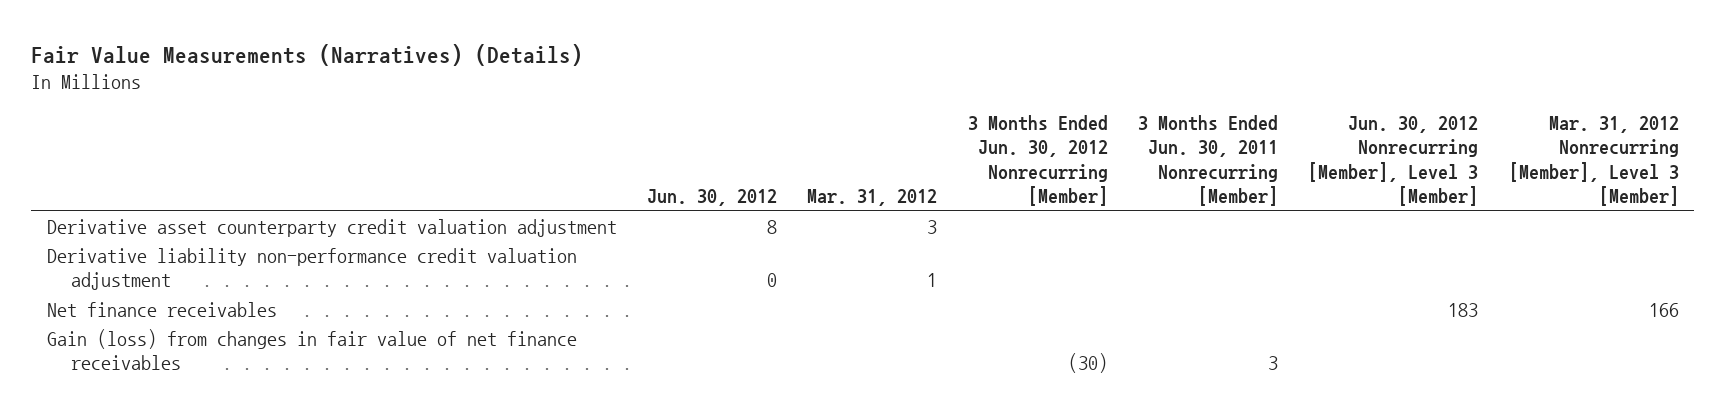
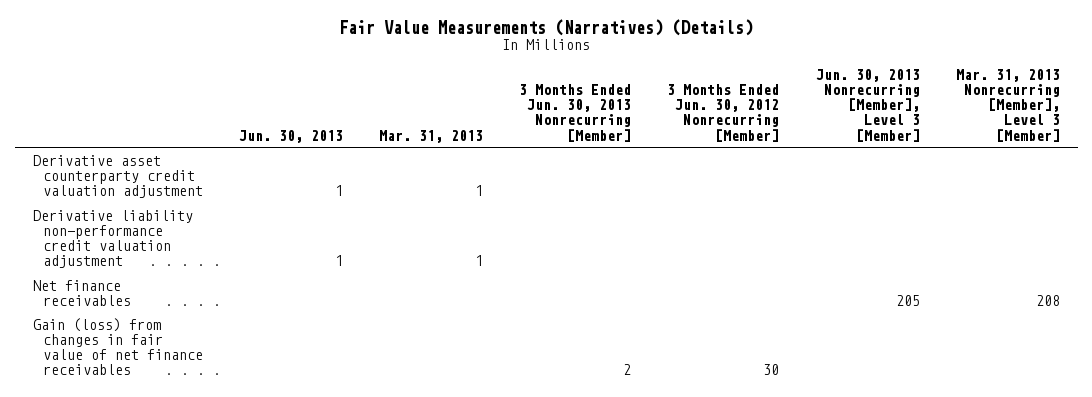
- | Jun. 30, 2012 | Mar. 31, 2012 | 3 Months Ended Jun. 30, 2012 Nonrecurring [Member] | 3 Months Ended Jun. 30, 2011 Nonrecurring [Member] | Jun. 30, 2012 Nonrecurring [Member], Level 3 [Member] | Mar. 31, 2012 Nonrecurring [Member], Level 3 [Member]
+ | Jun. 30, 2013 | Mar. 31, 2013 | 3 Months Ended Jun. 30, 2013 Nonrecurring [Member] | 3 Months Ended Jun. 30, 2012 Nonrecurring [Member] | Jun. 30, 2013 Nonrecurring [Member], Level 3 [Member] | Mar. 31, 2013 Nonrecurring [Member], Level 3 [Member]
- Gain (loss) from changes in fair value of net finance receivables | | | (30) | 3 | |
+ Gain (loss) from changes in fair value of net finance receivables | | | 2 | 30 | |

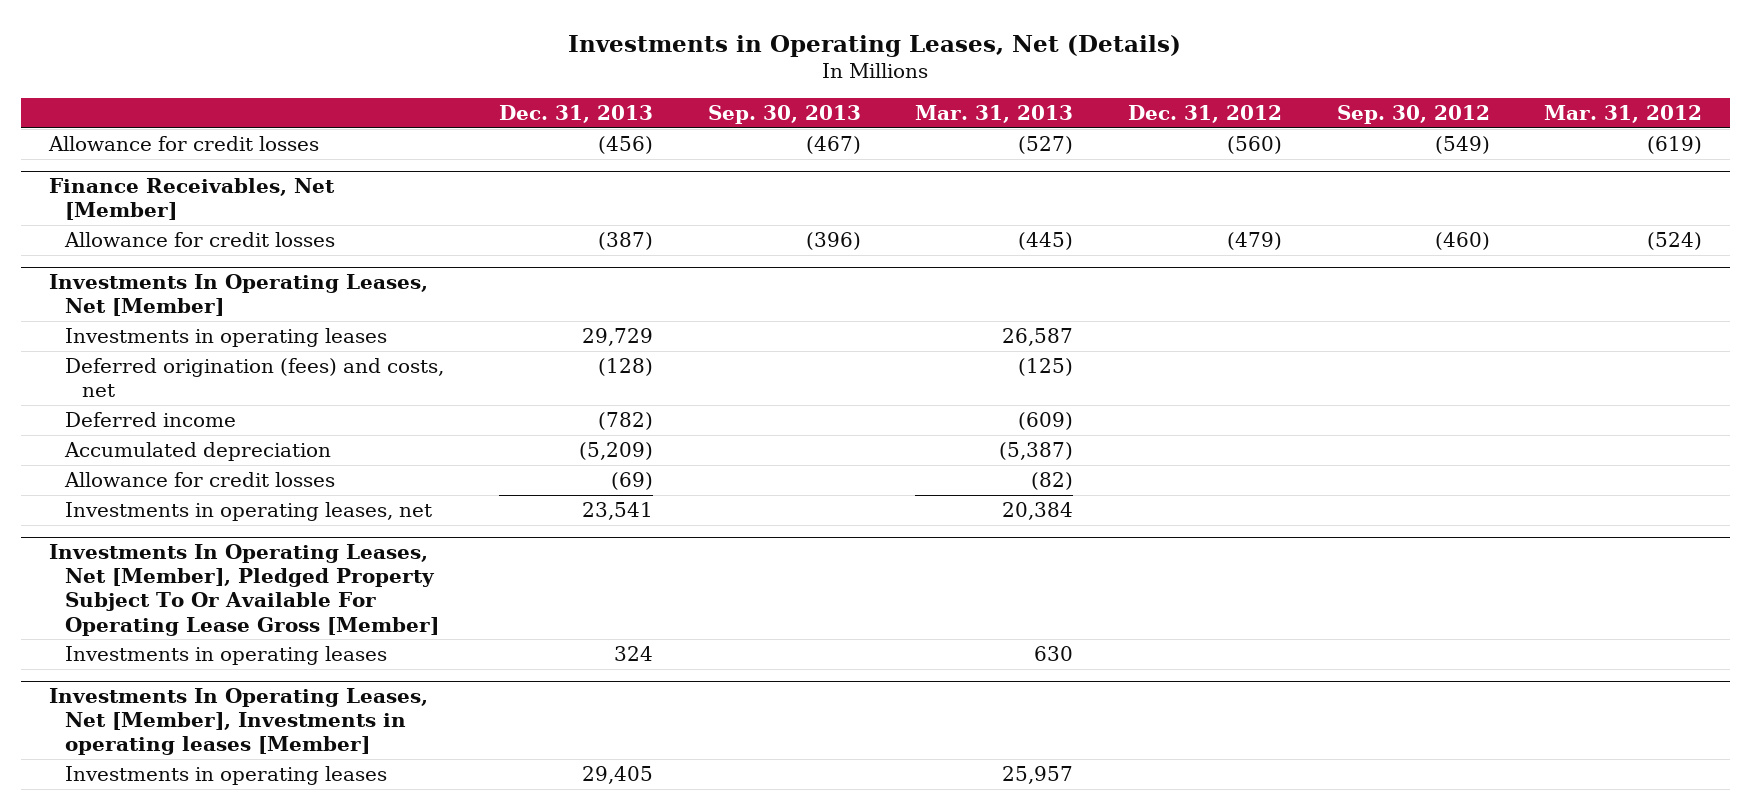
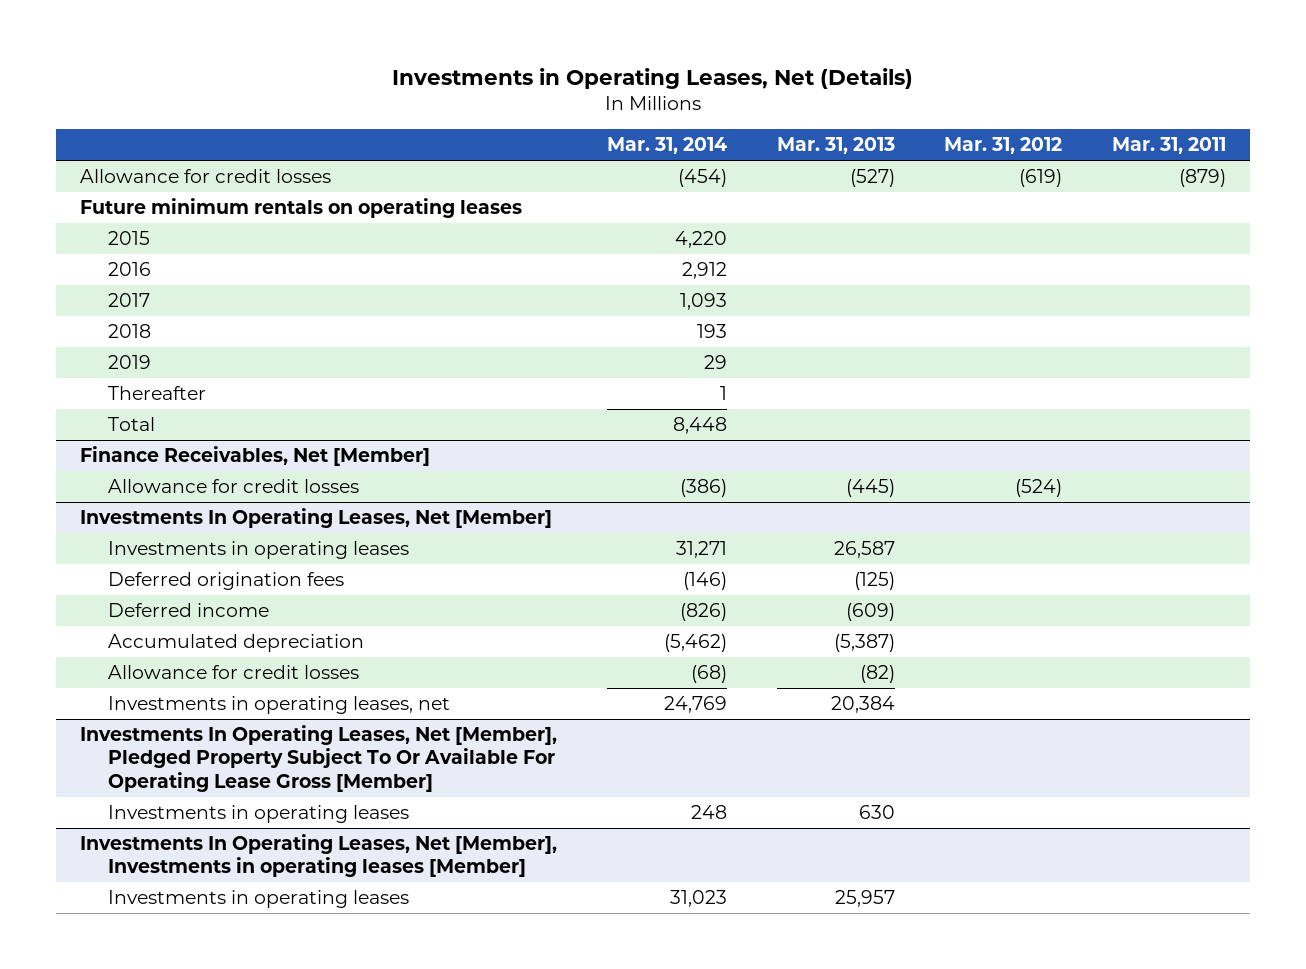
- | Dec. 31, 2013 | Sep. 30, 2013 | Mar. 31, 2013 | Dec. 31, 2012 | Sep. 30, 2012 | Mar. 31, 2012
+ | Mar. 31, 2014 | Mar. 31, 2013 | Mar. 31, 2012 | Mar. 31, 2011
+ Future minimum rentals on operating leases
+ 2015 | 4,220 | | |
+ 2016 | 2,912 | | |
+ 2017 | 1,093 | | |
+ 2018 | 193 | | |
+ 2019 | 29 | | |
+ Thereafter | 1 | | |
+ Total | 8,448 | | |
@ Investments In Operating Leases, Net [Member]
- Deferred origination (fees) and costs, net | (128) | | (125) | | |
+ Deferred origination fees | (146) | (125) | |

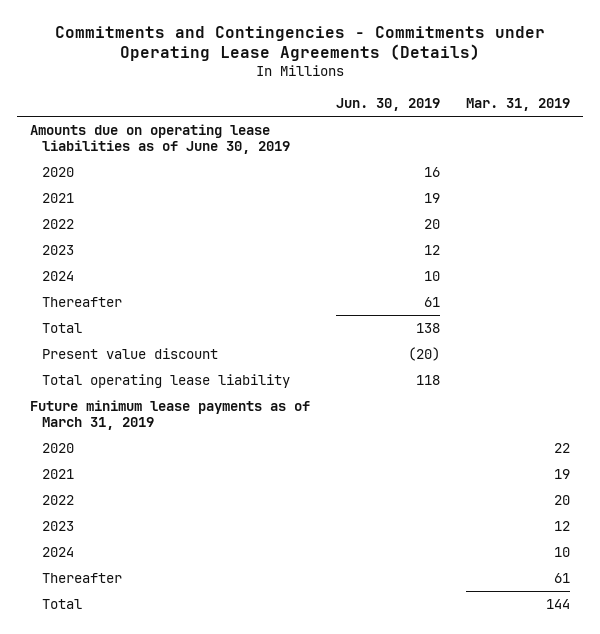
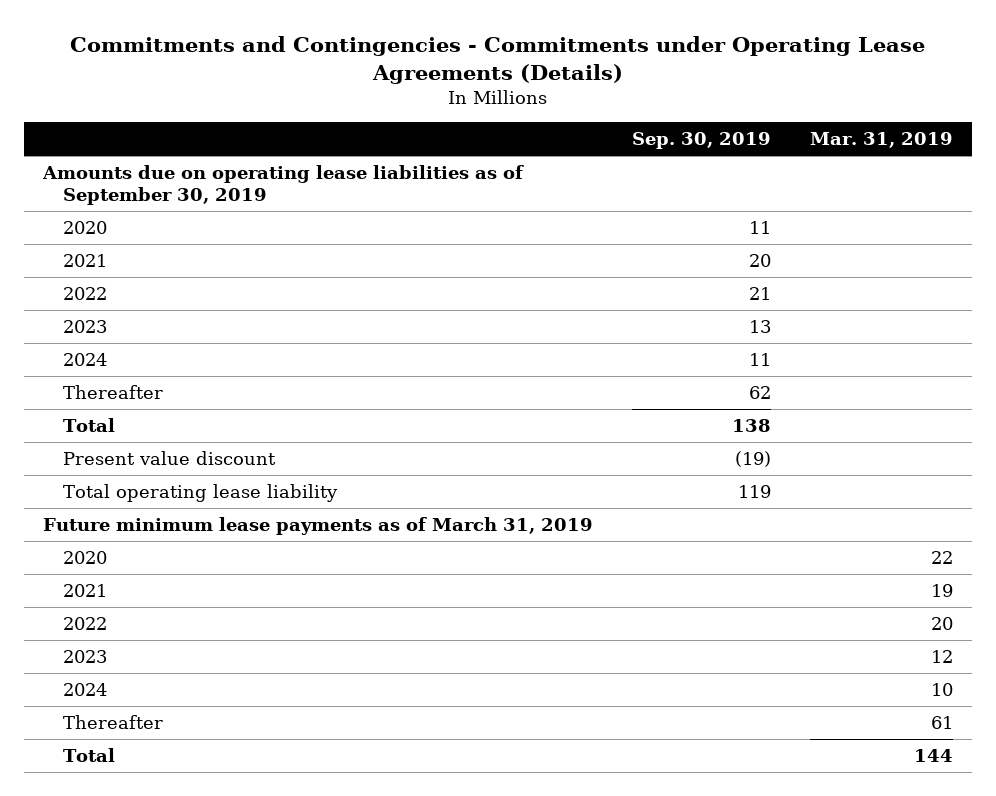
- | Jun. 30, 2019 | Mar. 31, 2019
+ | Sep. 30, 2019 | Mar. 31, 2019
- Amounts due on operating lease liabilities as of June 30, 2019
+ Amounts due on operating lease liabilities as of September 30, 2019

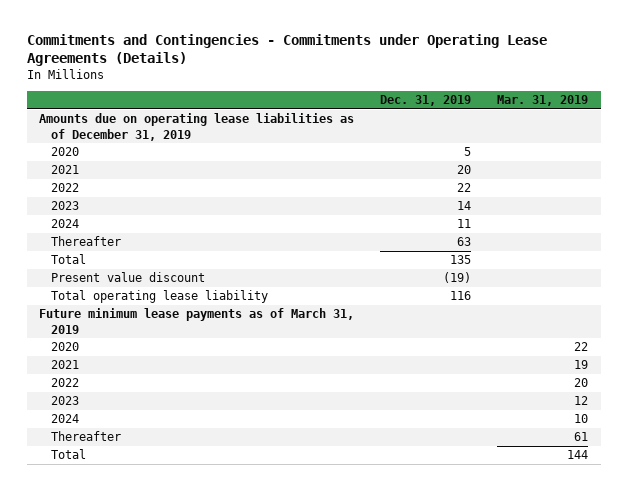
- | Sep. 30, 2019 | Mar. 31, 2019
+ | Dec. 31, 2019 | Mar. 31, 2019
- Amounts due on operating lease liabilities as of September 30, 2019
+ Amounts due on operating lease liabilities as of December 31, 2019

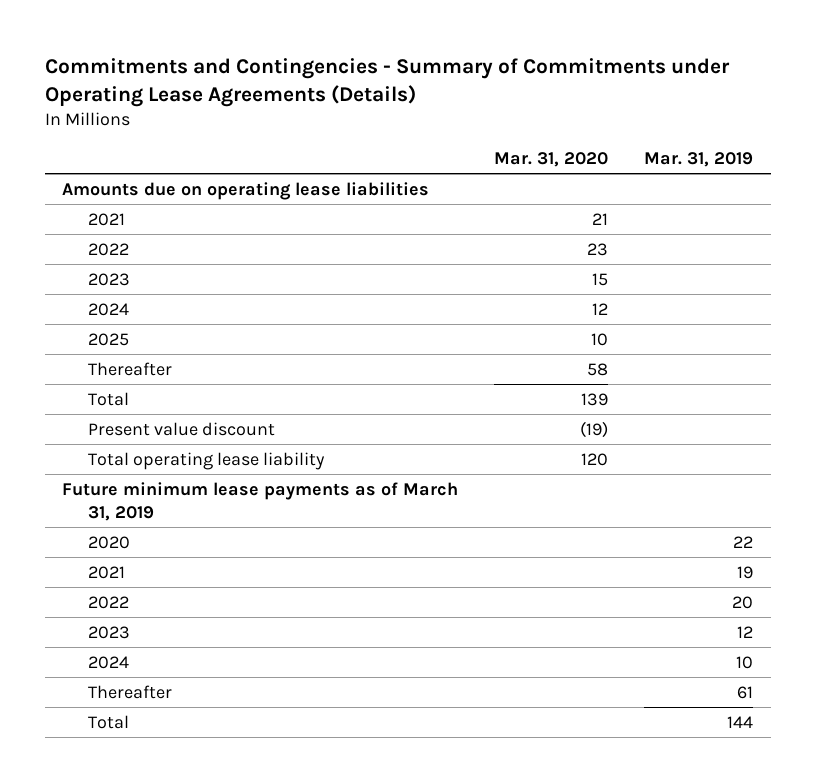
- Commitments and Contingencies - Commitments under Operating Lease Agreements (Details)
+ Commitments and Contingencies - Summary of Commitments under Operating Lease Agreements (Details)
- | Dec. 31, 2019 | Mar. 31, 2019
+ | Mar. 31, 2020 | Mar. 31, 2019
- Amounts due on operating lease liabilities as of December 31, 2019
- 2020 | 5 |
+ Amounts due on operating lease liabilities
+ 2025 | 10 |

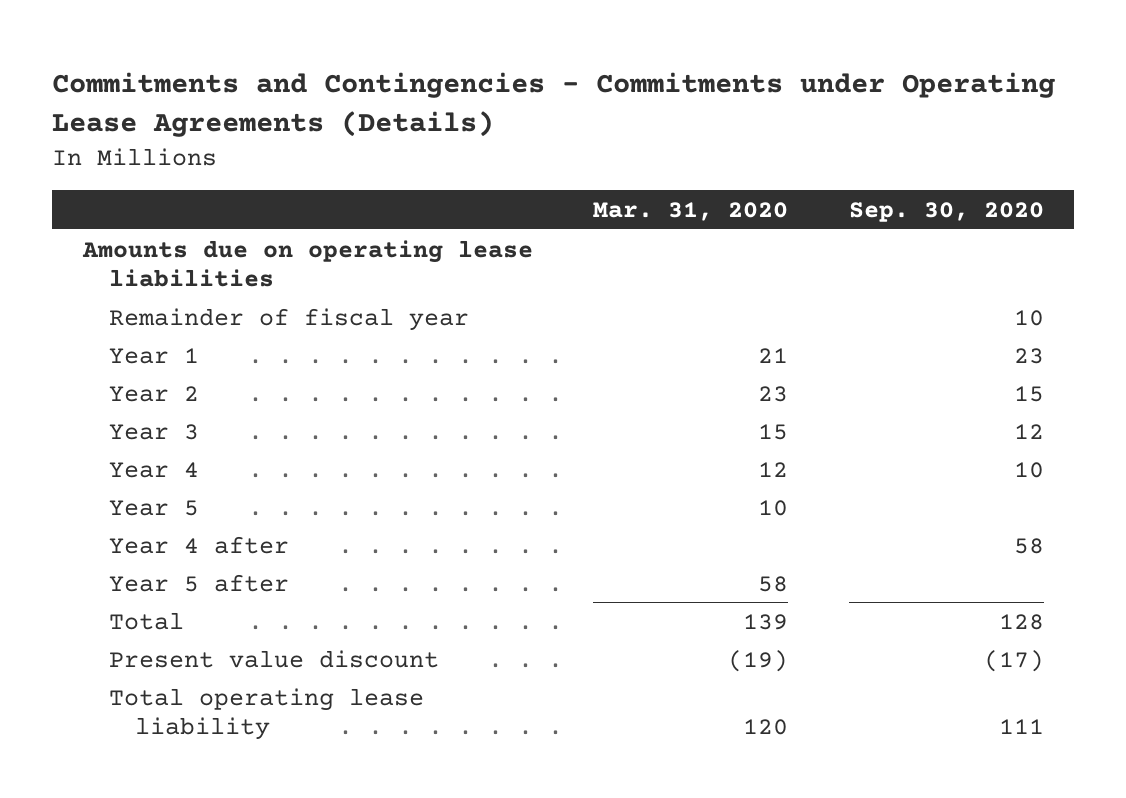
- Commitments and Contingencies - Summary of Commitments under Operating Lease Agreements (Details)
+ Commitments and Contingencies - Commitments under Operating Lease Agreements (Details)
- | Mar. 31, 2020 | Mar. 31, 2019
+ | Mar. 31, 2020 | Sep. 30, 2020
- 2021 | 21 |
- 2022 | 23 |
- 2023 | 15 |
- 2024 | 12 |
- 2025 | 10 |
- Thereafter | 58 |
+ Remainder of fiscal year | | 10
+ Year 1 | 21 | 23
+ Year 2 | 23 | 15
+ Year 3 | 15 | 12
+ Year 4 | 12 | 10
+ Year 5 | 10 |
+ Year 4 after | | 58
+ Year 5 after | 58 |
- Future minimum lease payments as of March 31, 2019
- 2020 | | 22
- 2021 | | 19
- 2022 | | 20
- 2023 | | 12
- 2024 | | 10
- Thereafter | | 61
- Total | | 144

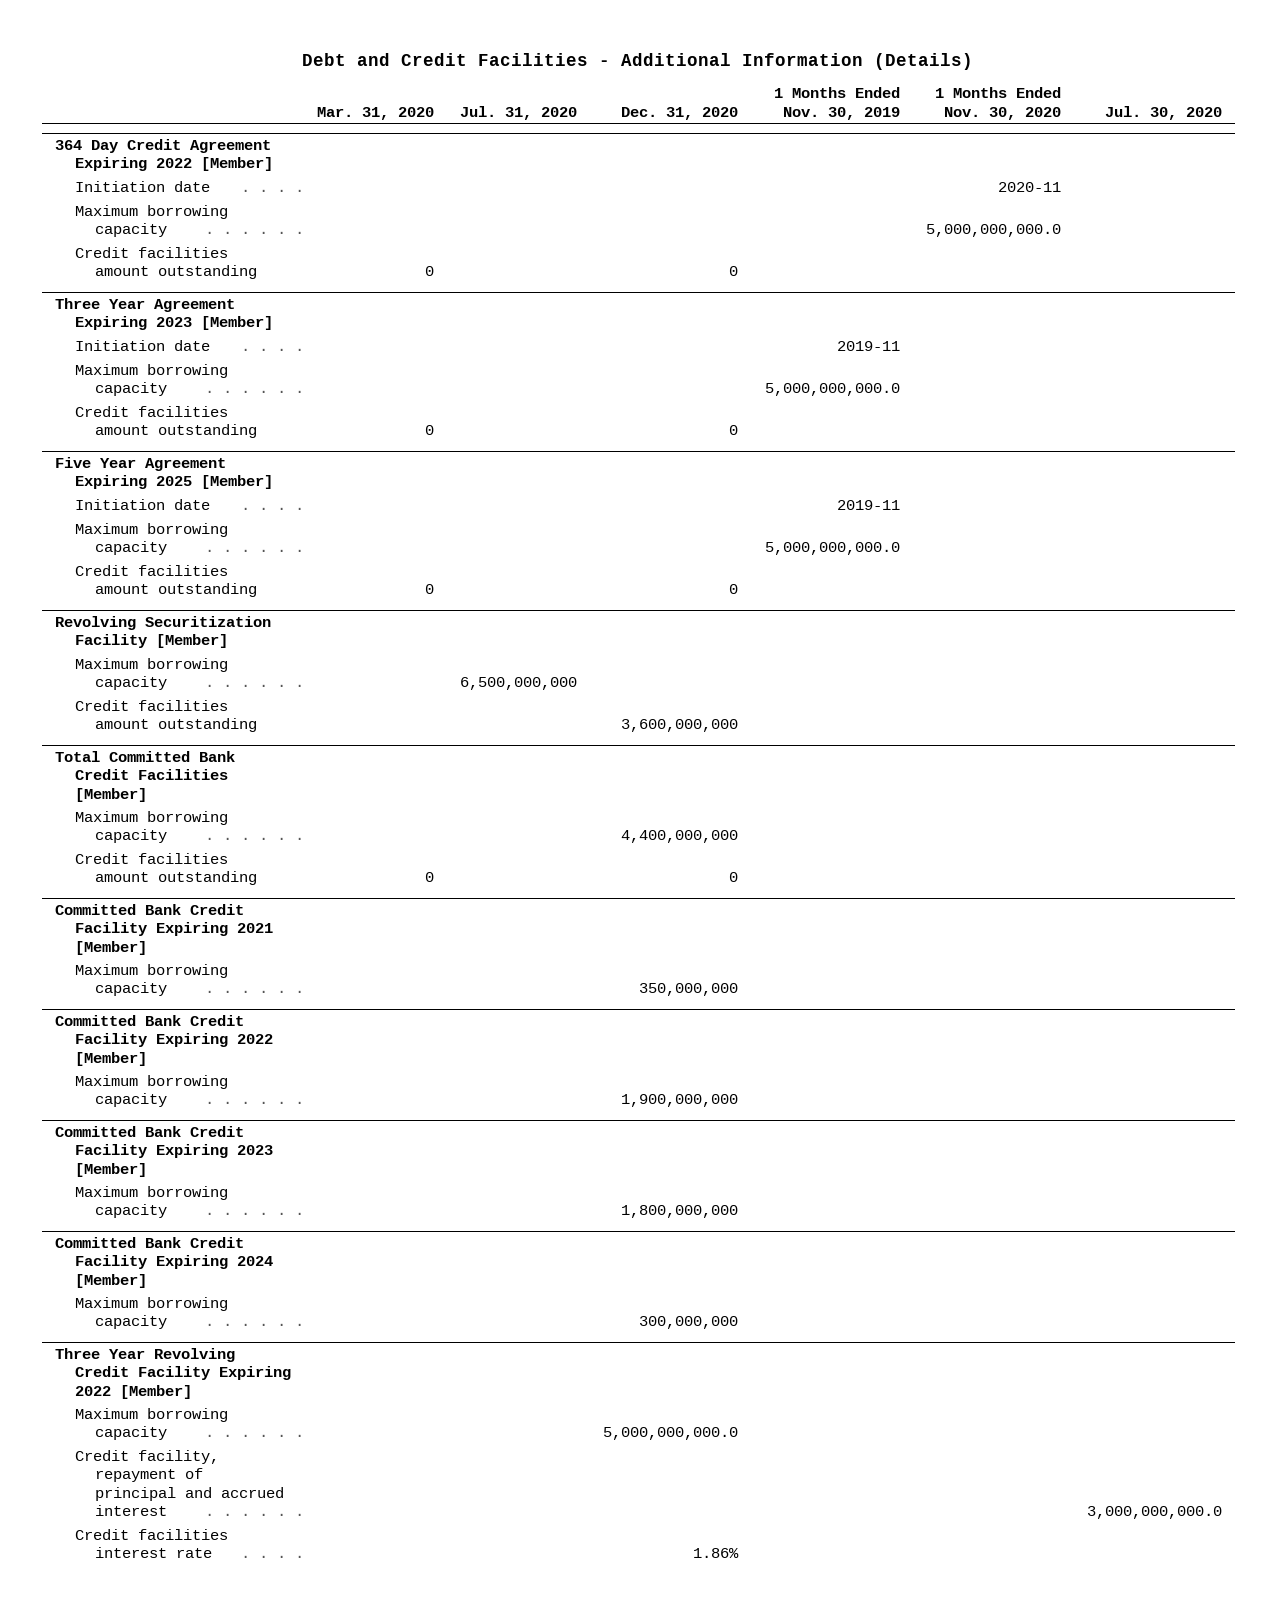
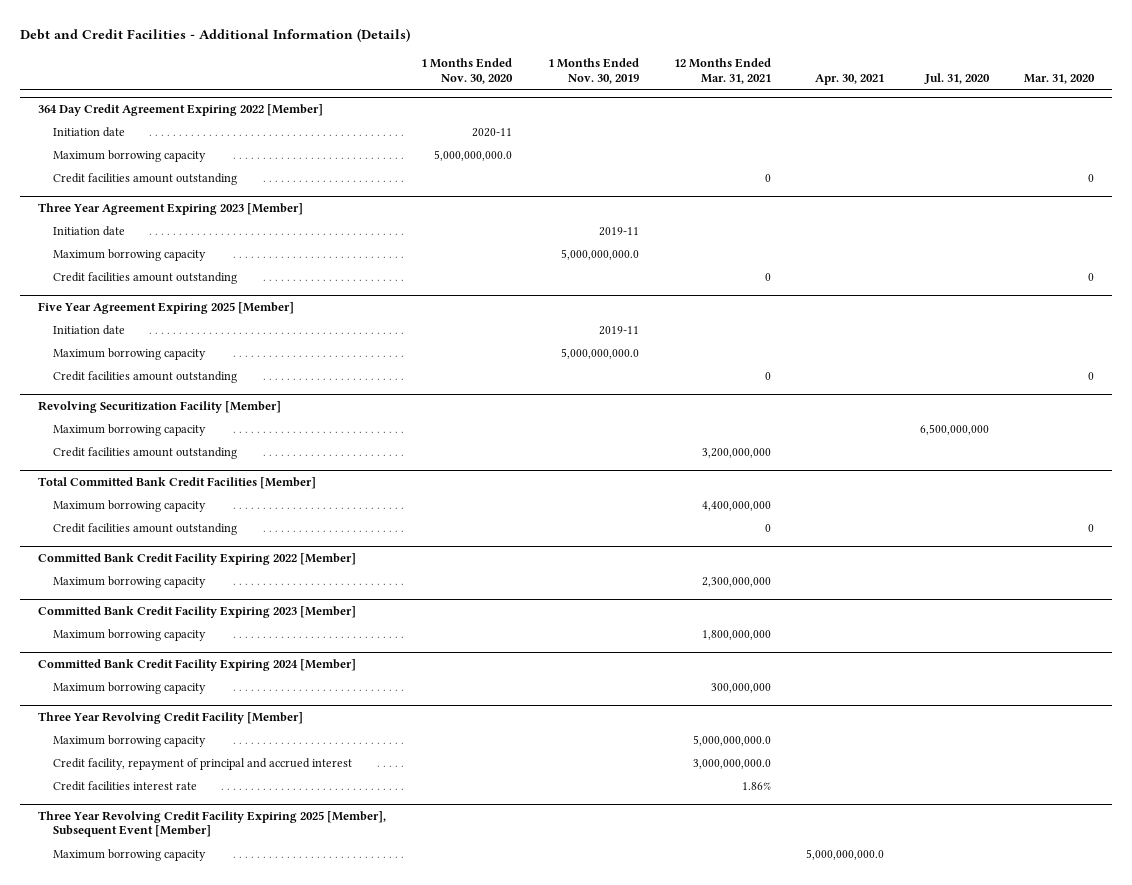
- | Mar. 31, 2020 | Jul. 31, 2020 | Dec. 31, 2020 | 1 Months Ended Nov. 30, 2019 | 1 Months Ended Nov. 30, 2020 | Jul. 30, 2020
+ | 1 Months Ended Nov. 30, 2020 | 1 Months Ended Nov. 30, 2019 | 12 Months Ended Mar. 31, 2021 | Apr. 30, 2021 | Jul. 31, 2020 | Mar. 31, 2020
- Committed Bank Credit Facility Expiring 2021 [Member]
- Maximum borrowing capacity | | | 350,000,000 | | |
- Three Year Revolving Credit Facility Expiring 2022 [Member]
+ Three Year Revolving Credit Facility [Member]
+ Three Year Revolving Credit Facility Expiring 2025 [Member], Subsequent Event [Member]
+ Maximum borrowing capacity | | | | 5,000,000,000.0 | |

